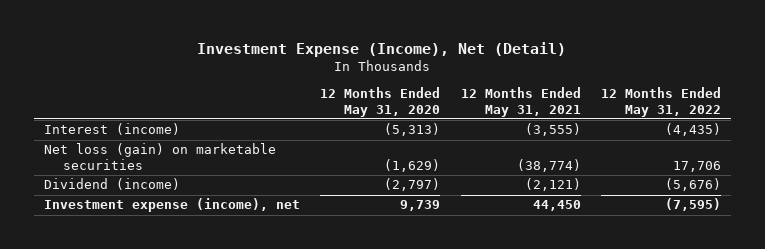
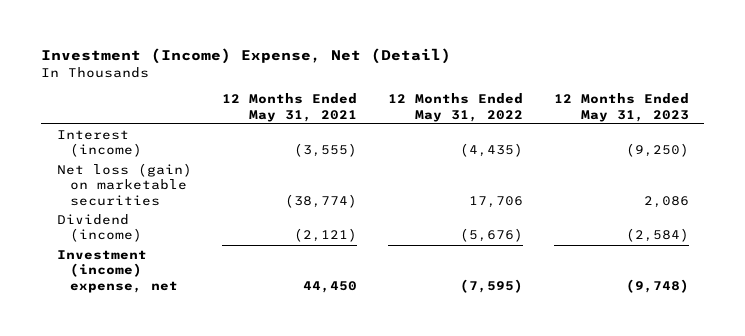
- Investment Expense (Income), Net (Detail)
+ Investment (Income) Expense, Net (Detail)
- | 12 Months Ended May 31, 2020 | 12 Months Ended May 31, 2021 | 12 Months Ended May 31, 2022
+ | 12 Months Ended May 31, 2021 | 12 Months Ended May 31, 2022 | 12 Months Ended May 31, 2023
- Investment expense (income), net | 9,739 | 44,450 | (7,595)
+ Investment (income) expense, net | 44,450 | (7,595) | (9,748)

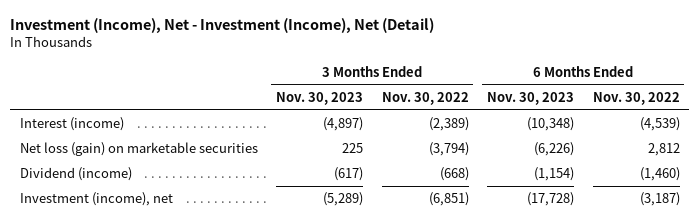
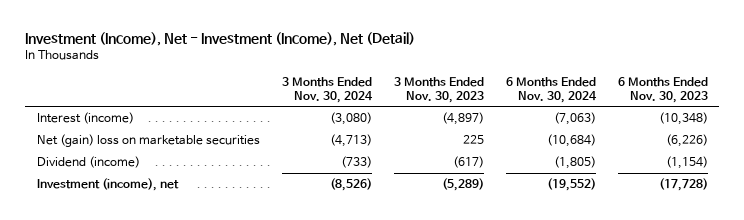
- | 3 Months Ended Nov. 30, 2023 | 3 Months Ended Nov. 30, 2022 | 6 Months Ended Nov. 30, 2023 | 6 Months Ended Nov. 30, 2022
+ | 3 Months Ended Nov. 30, 2024 | 3 Months Ended Nov. 30, 2023 | 6 Months Ended Nov. 30, 2024 | 6 Months Ended Nov. 30, 2023
- Net loss (gain) on marketable securities | 225 | (3,794) | (6,226) | 2,812
+ Net (gain) loss on marketable securities | (4,713) | 225 | (10,684) | (6,226)

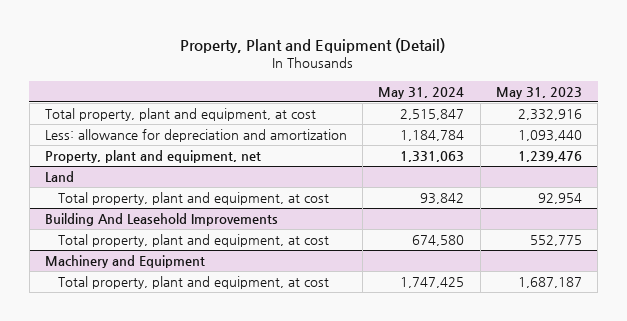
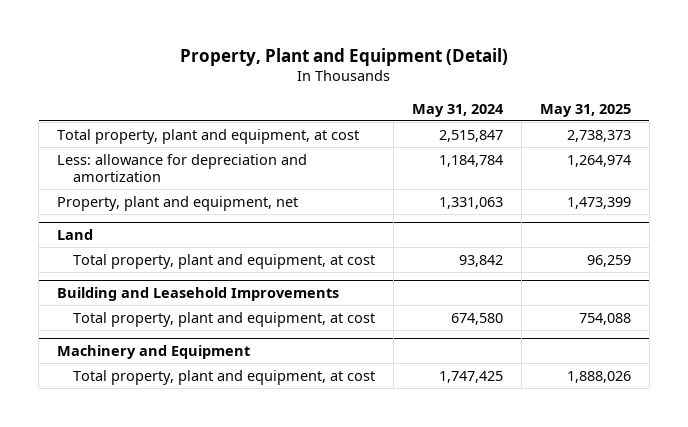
- | May 31, 2024 | May 31, 2023
+ | May 31, 2024 | May 31, 2025
- Building And Leasehold Improvements
+ Building and Leasehold Improvements

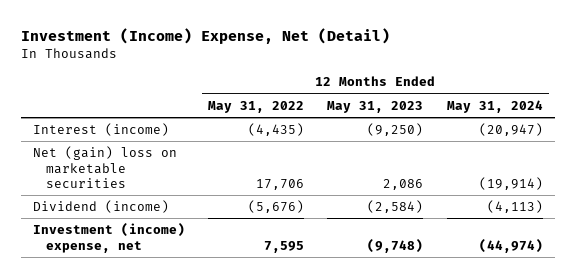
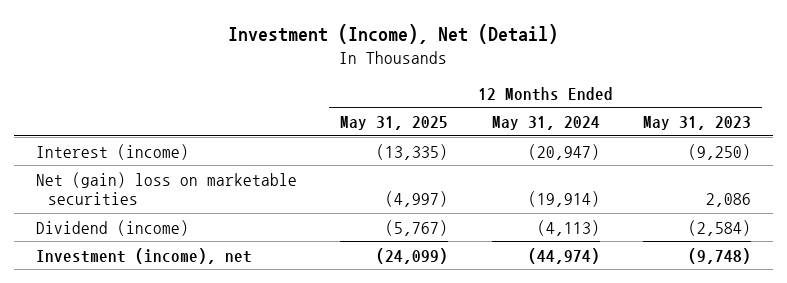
- Investment (Income) Expense, Net (Detail)
+ Investment (Income), Net (Detail)
- | 12 Months Ended May 31, 2022 | 12 Months Ended May 31, 2023 | 12 Months Ended May 31, 2024
+ | 12 Months Ended May 31, 2025 | 12 Months Ended May 31, 2024 | 12 Months Ended May 31, 2023
- Investment (income) expense, net | 7,595 | (9,748) | (44,974)
+ Investment (income), net | (24,099) | (44,974) | (9,748)

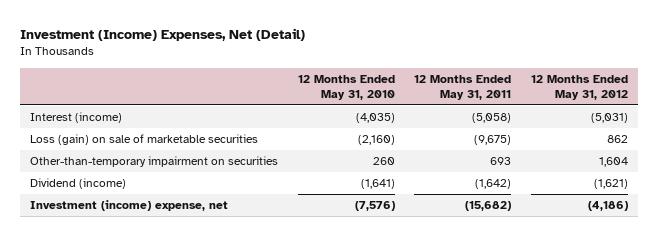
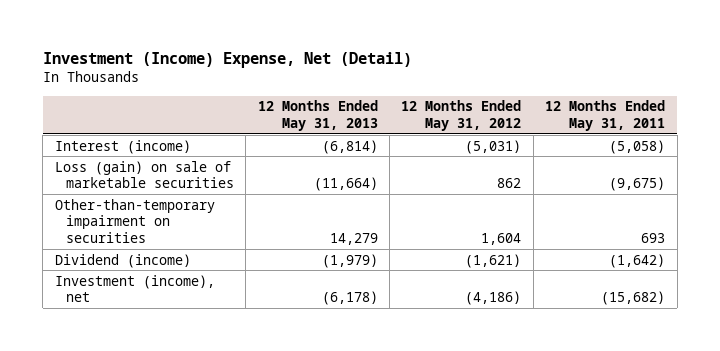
- Investment (Income) Expenses, Net (Detail)
+ Investment (Income) Expense, Net (Detail)
- | 12 Months Ended May 31, 2010 | 12 Months Ended May 31, 2011 | 12 Months Ended May 31, 2012
+ | 12 Months Ended May 31, 2013 | 12 Months Ended May 31, 2012 | 12 Months Ended May 31, 2011
- Investment (income) expense, net | (7,576) | (15,682) | (4,186)
+ Investment (income), net | (6,178) | (4,186) | (15,682)

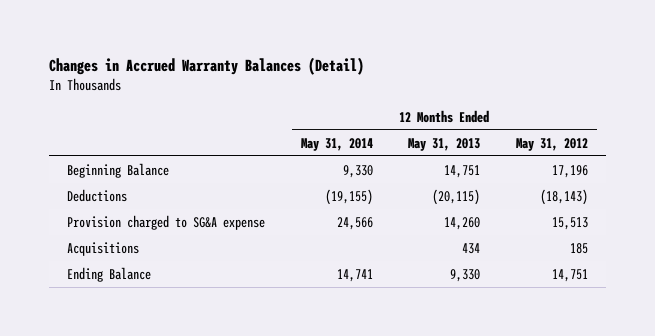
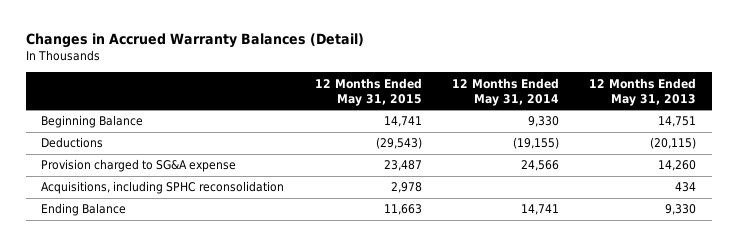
- | 12 Months Ended May 31, 2014 | 12 Months Ended May 31, 2013 | 12 Months Ended May 31, 2012
+ | 12 Months Ended May 31, 2015 | 12 Months Ended May 31, 2014 | 12 Months Ended May 31, 2013
- Acquisitions | | 434 | 185
+ Acquisitions, including SPHC reconsolidation | 2,978 | | 434

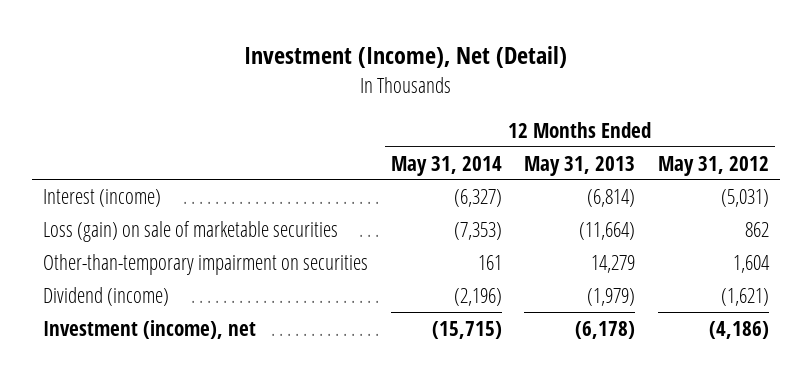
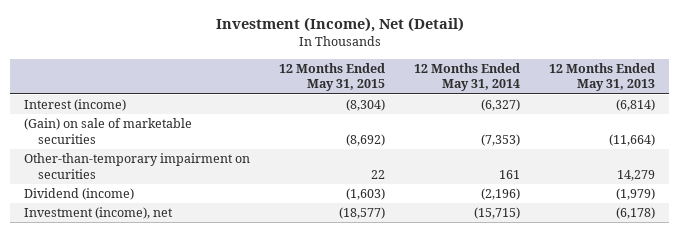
- | 12 Months Ended May 31, 2014 | 12 Months Ended May 31, 2013 | 12 Months Ended May 31, 2012
+ | 12 Months Ended May 31, 2015 | 12 Months Ended May 31, 2014 | 12 Months Ended May 31, 2013
- Loss (gain) on sale of marketable securities | (7,353) | (11,664) | 862
+ (Gain) on sale of marketable securities | (8,692) | (7,353) | (11,664)

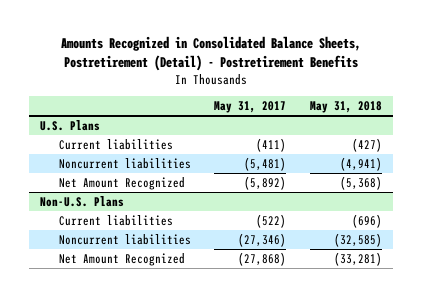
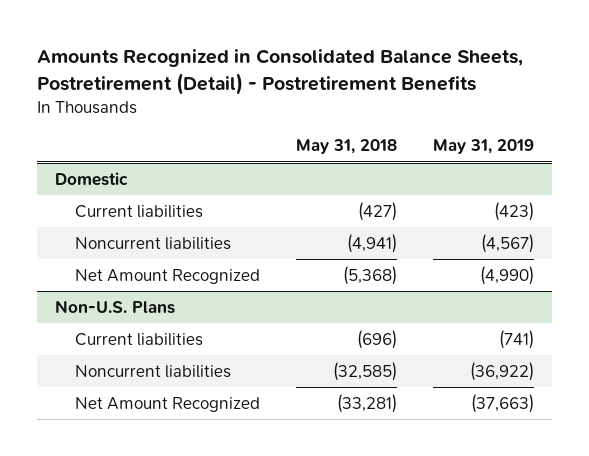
- | May 31, 2017 | May 31, 2018
+ | May 31, 2018 | May 31, 2019
- U.S. Plans
+ Domestic

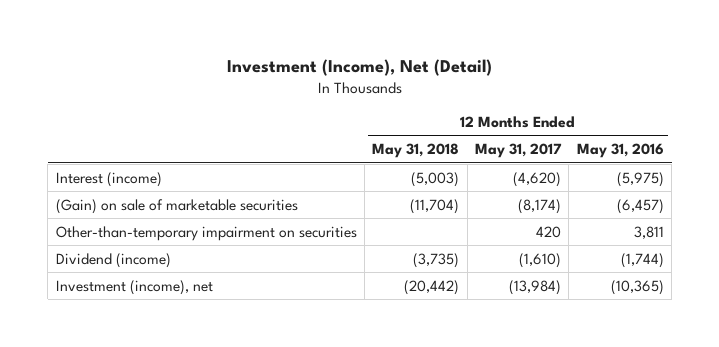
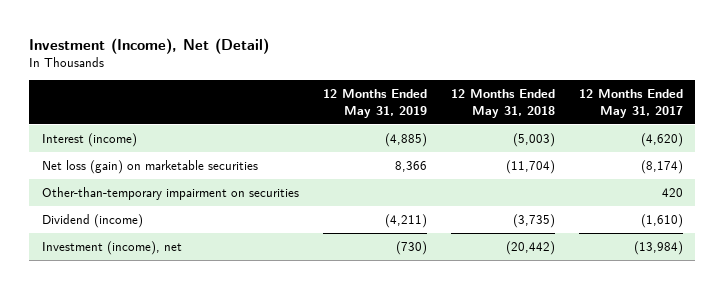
- | 12 Months Ended May 31, 2018 | 12 Months Ended May 31, 2017 | 12 Months Ended May 31, 2016
+ | 12 Months Ended May 31, 2019 | 12 Months Ended May 31, 2018 | 12 Months Ended May 31, 2017
- (Gain) on sale of marketable securities | (11,704) | (8,174) | (6,457)
+ Net loss (gain) on marketable securities | 8,366 | (11,704) | (8,174)

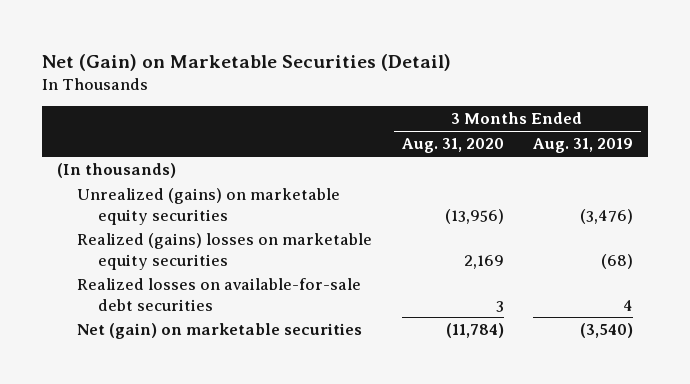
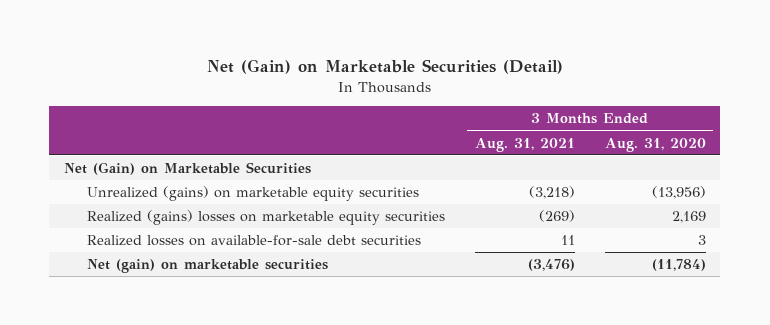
- | 3 Months Ended Aug. 31, 2020 | 3 Months Ended Aug. 31, 2019
+ | 3 Months Ended Aug. 31, 2021 | 3 Months Ended Aug. 31, 2020
- (In thousands)
+ Net (Gain) on Marketable Securities

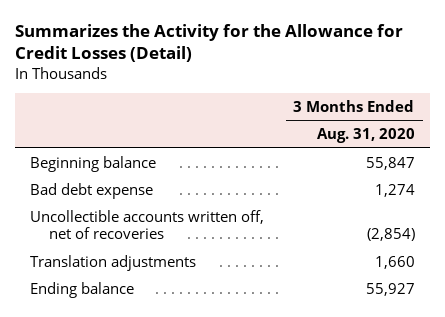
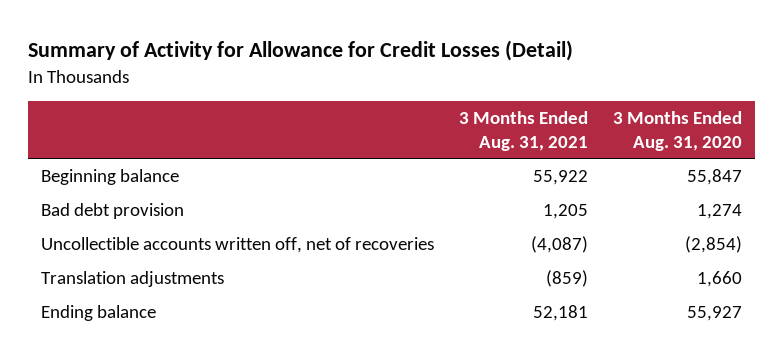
- Summarizes the Activity for the Allowance for Credit Losses (Detail)
+ Summary of Activity for Allowance for Credit Losses (Detail)
- | 3 Months Ended Aug. 31, 2020
+ | 3 Months Ended Aug. 31, 2021 | 3 Months Ended Aug. 31, 2020
- Bad debt expense | 1,274
+ Bad debt provision | 1,205 | 1,274

